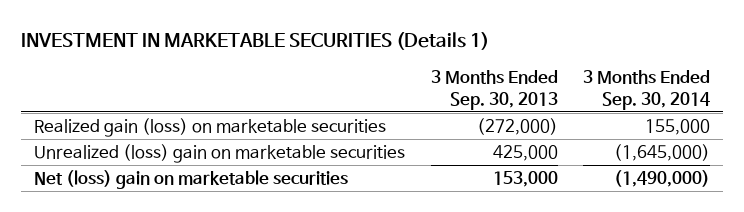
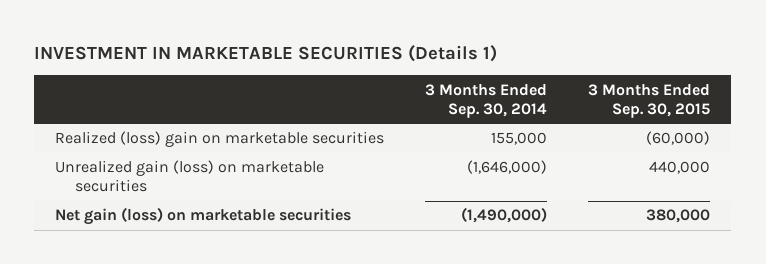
- | 3 Months Ended Sep. 30, 2013 | 3 Months Ended Sep. 30, 2014
+ | 3 Months Ended Sep. 30, 2014 | 3 Months Ended Sep. 30, 2015
- Realized gain (loss) on marketable securities | (272,000) | 155,000
- Unrealized (loss) gain on marketable securities | 425,000 | (1,645,000)
- Net (loss) gain on marketable securities | 153,000 | (1,490,000)
+ Realized (loss) gain on marketable securities | 155,000 | (60,000)
+ Unrealized gain (loss) on marketable securities | (1,646,000) | 440,000
+ Net gain (loss) on marketable securities | (1,490,000) | 380,000

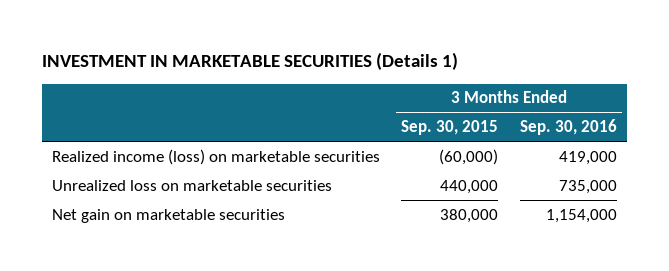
- | 3 Months Ended Sep. 30, 2014 | 3 Months Ended Sep. 30, 2015
+ | 3 Months Ended Sep. 30, 2015 | 3 Months Ended Sep. 30, 2016
- Realized (loss) gain on marketable securities | 155,000 | (60,000)
- Unrealized gain (loss) on marketable securities | (1,646,000) | 440,000
- Net gain (loss) on marketable securities | (1,490,000) | 380,000
+ Realized income (loss) on marketable securities | (60,000) | 419,000
+ Unrealized loss on marketable securities | 440,000 | 735,000
+ Net gain on marketable securities | 380,000 | 1,154,000

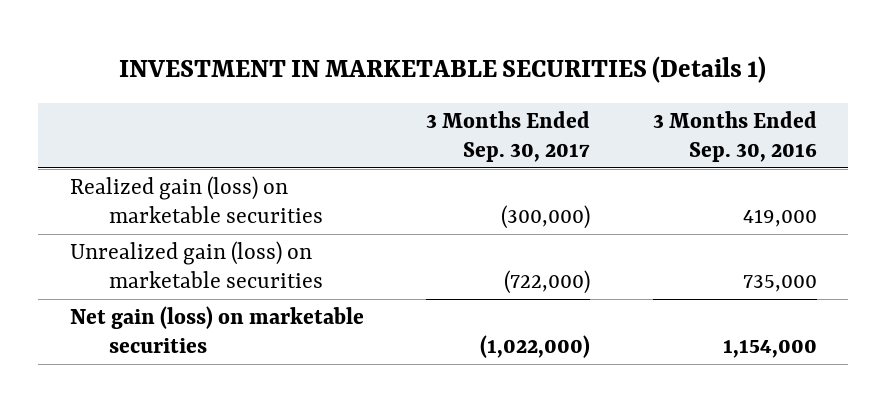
- | 3 Months Ended Sep. 30, 2015 | 3 Months Ended Sep. 30, 2016
+ | 3 Months Ended Sep. 30, 2017 | 3 Months Ended Sep. 30, 2016
- Realized income (loss) on marketable securities | (60,000) | 419,000
- Unrealized loss on marketable securities | 440,000 | 735,000
- Net gain on marketable securities | 380,000 | 1,154,000
+ Realized gain (loss) on marketable securities | (300,000) | 419,000
+ Unrealized gain (loss) on marketable securities | (722,000) | 735,000
+ Net gain (loss) on marketable securities | (1,022,000) | 1,154,000

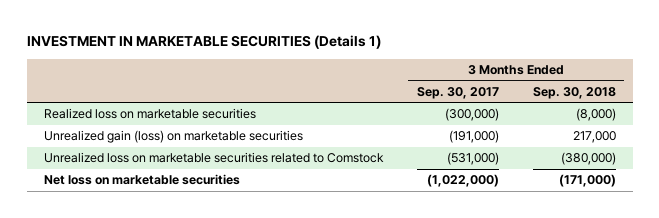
- | 3 Months Ended Sep. 30, 2017 | 3 Months Ended Sep. 30, 2016
+ | 3 Months Ended Sep. 30, 2017 | 3 Months Ended Sep. 30, 2018
- Realized gain (loss) on marketable securities | (300,000) | 419,000
- Unrealized gain (loss) on marketable securities | (722,000) | 735,000
- Net gain (loss) on marketable securities | (1,022,000) | 1,154,000
+ Realized loss on marketable securities | (300,000) | (8,000)
+ Unrealized gain (loss) on marketable securities | (191,000) | 217,000
+ Unrealized loss on marketable securities related to Comstock | (531,000) | (380,000)
+ Net loss on marketable securities | (1,022,000) | (171,000)

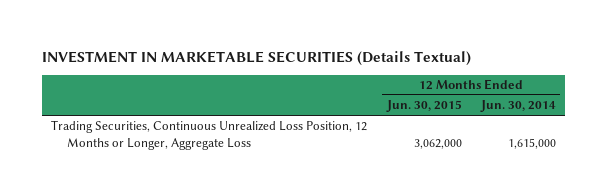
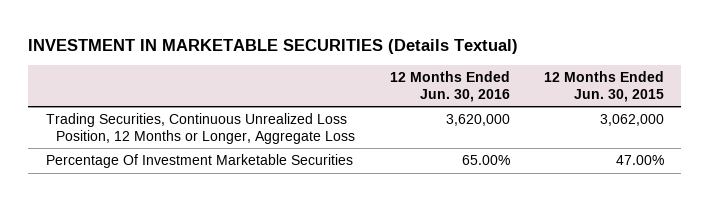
- | 12 Months Ended Jun. 30, 2015 | 12 Months Ended Jun. 30, 2014
+ | 12 Months Ended Jun. 30, 2016 | 12 Months Ended Jun. 30, 2015
+ Percentage Of Investment Marketable Securities | 65.00% | 47.00%

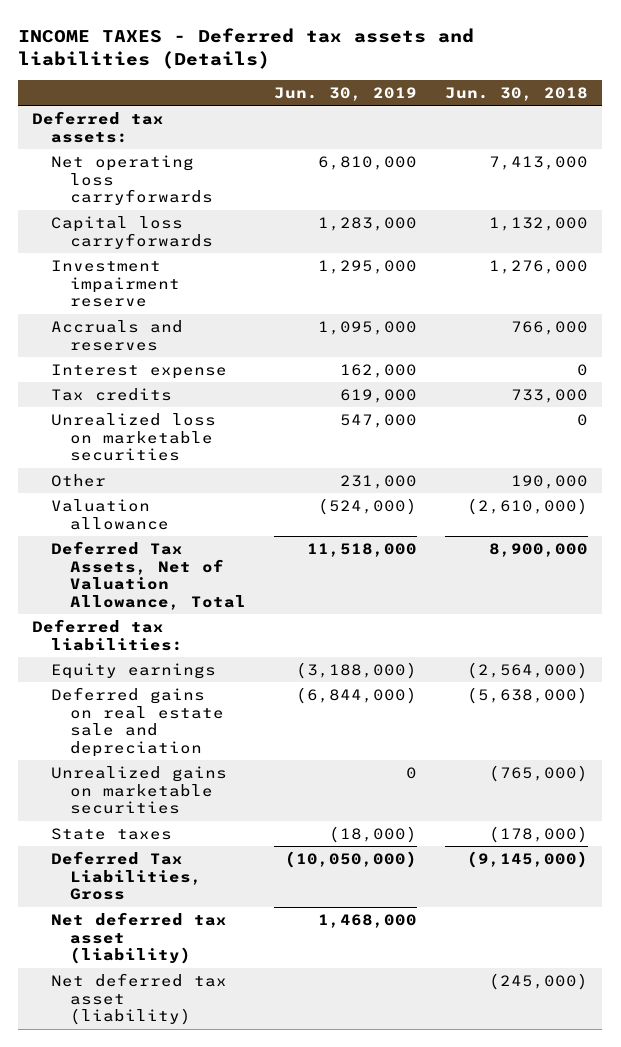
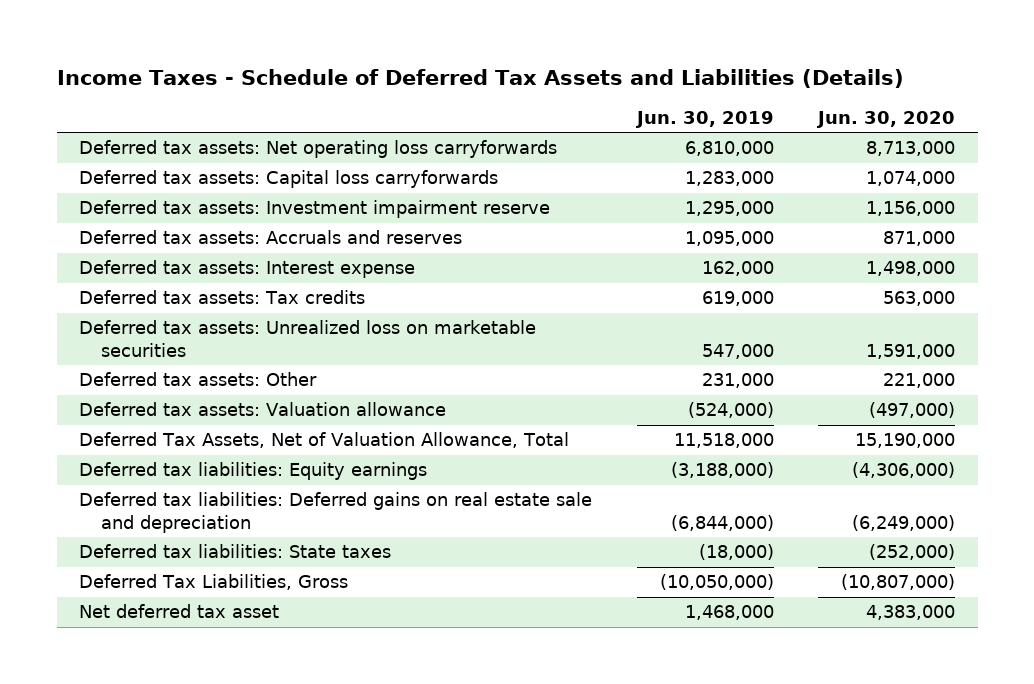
- INCOME TAXES - Deferred tax assets and liabilities (Details)
+ Income Taxes - Schedule of Deferred Tax Assets and Liabilities (Details)
- | Jun. 30, 2019 | Jun. 30, 2018
+ | Jun. 30, 2019 | Jun. 30, 2020
- Deferred tax assets:
- Net operating loss carryforwards | 6,810,000 | 7,413,000
- Capital loss carryforwards | 1,283,000 | 1,132,000
- Investment impairment reserve | 1,295,000 | 1,276,000
- Accruals and reserves | 1,095,000 | 766,000
- Interest expense | 162,000 | 0
- Tax credits | 619,000 | 733,000
- Unrealized loss on marketable securities | 547,000 | 0
- Other | 231,000 | 190,000
- Valuation allowance | (524,000) | (2,610,000)
+ Deferred tax assets: Net operating loss carryforwards | 6,810,000 | 8,713,000
+ Deferred tax assets: Capital loss carryforwards | 1,283,000 | 1,074,000
+ Deferred tax assets: Investment impairment reserve | 1,295,000 | 1,156,000
+ Deferred tax assets: Accruals and reserves | 1,095,000 | 871,000
+ Deferred tax assets: Interest expense | 162,000 | 1,498,000
+ Deferred tax assets: Tax credits | 619,000 | 563,000
+ Deferred tax assets: Unrealized loss on marketable securities | 547,000 | 1,591,000
+ Deferred tax assets: Other | 231,000 | 221,000
+ Deferred tax assets: Valuation allowance | (524,000) | (497,000)
- Deferred tax liabilities:
- Equity earnings | (3,188,000) | (2,564,000)
- Deferred gains on real estate sale and depreciation | (6,844,000) | (5,638,000)
- Unrealized gains on marketable securities | 0 | (765,000)
- State taxes | (18,000) | (178,000)
+ Deferred tax liabilities: Equity earnings | (3,188,000) | (4,306,000)
+ Deferred tax liabilities: Deferred gains on real estate sale and depreciation | (6,844,000) | (6,249,000)
+ Deferred tax liabilities: State taxes | (18,000) | (252,000)
- Net deferred tax asset (liability) | 1,468,000 |
- Net deferred tax asset (liability) | | (245,000)
+ Net deferred tax asset | 1,468,000 | 4,383,000

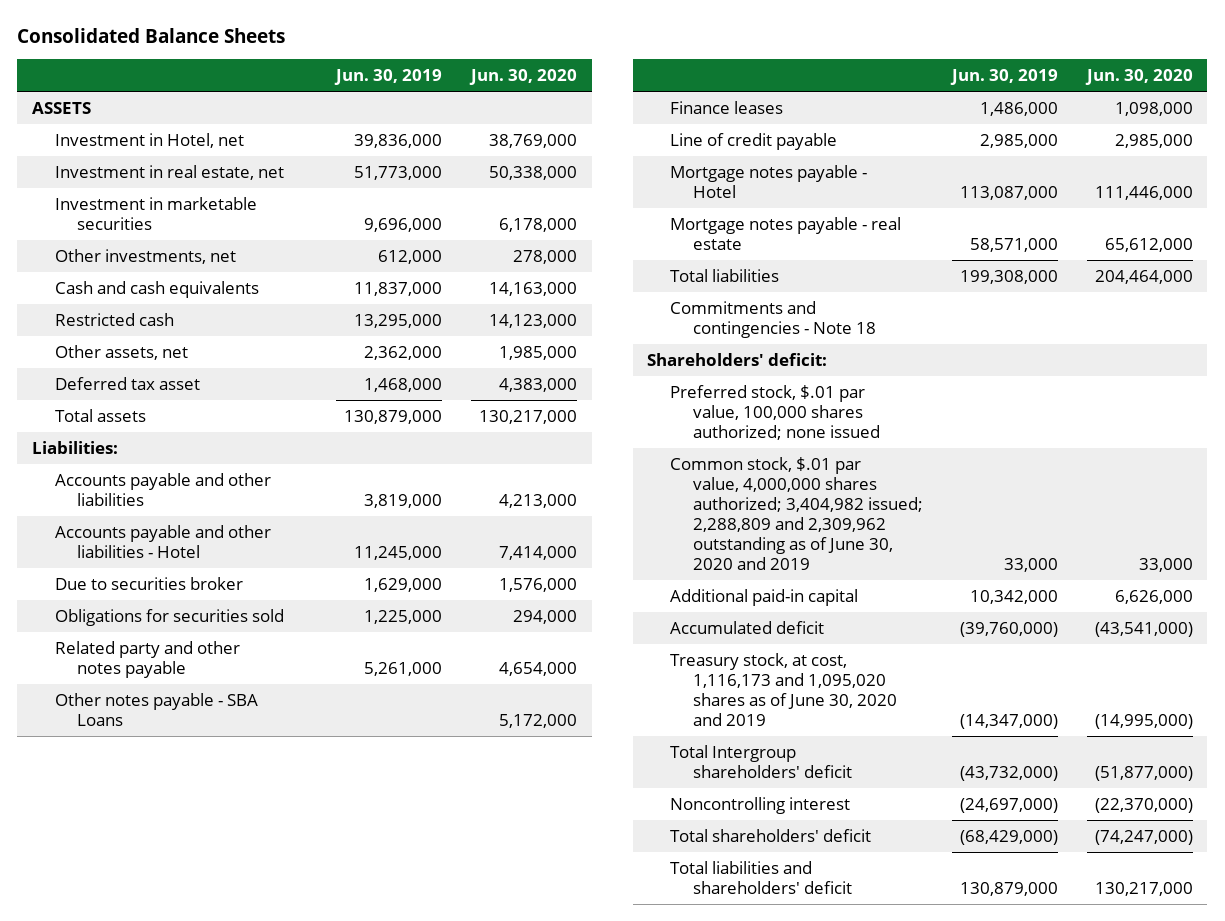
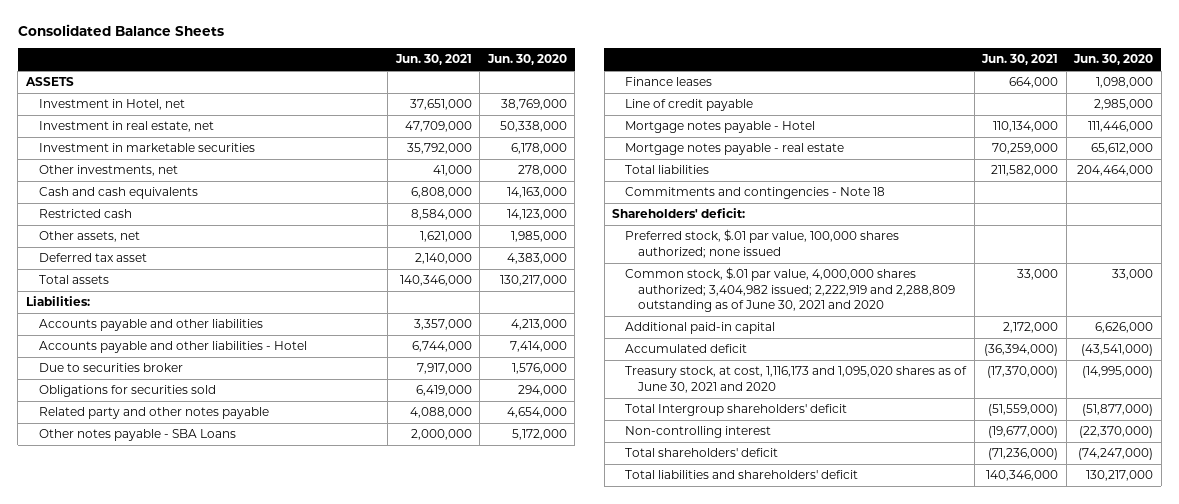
- | Jun. 30, 2019 | Jun. 30, 2020
+ | Jun. 30, 2021 | Jun. 30, 2020
- Common stock, $.01 par value, 4,000,000 shares authorized; 3,404,982 issued; 2,288,809 and 2,309,962 outstanding as of June 30, 2020 and 2019 | 33,000 | 33,000
+ Common stock, $.01 par value, 4,000,000 shares authorized; 3,404,982 issued; 2,222,919 and 2,288,809 outstanding as of June 30, 2021 and 2020 | 33,000 | 33,000
- Treasury stock, at cost, 1,116,173 and 1,095,020 shares as of June 30, 2020 and 2019 | (14,347,000) | (14,995,000)
+ Treasury stock, at cost, 1,116,173 and 1,095,020 shares as of June 30, 2021 and 2020 | (17,370,000) | (14,995,000)
- Noncontrolling interest | (24,697,000) | (22,370,000)
+ Non-controlling interest | (19,677,000) | (22,370,000)

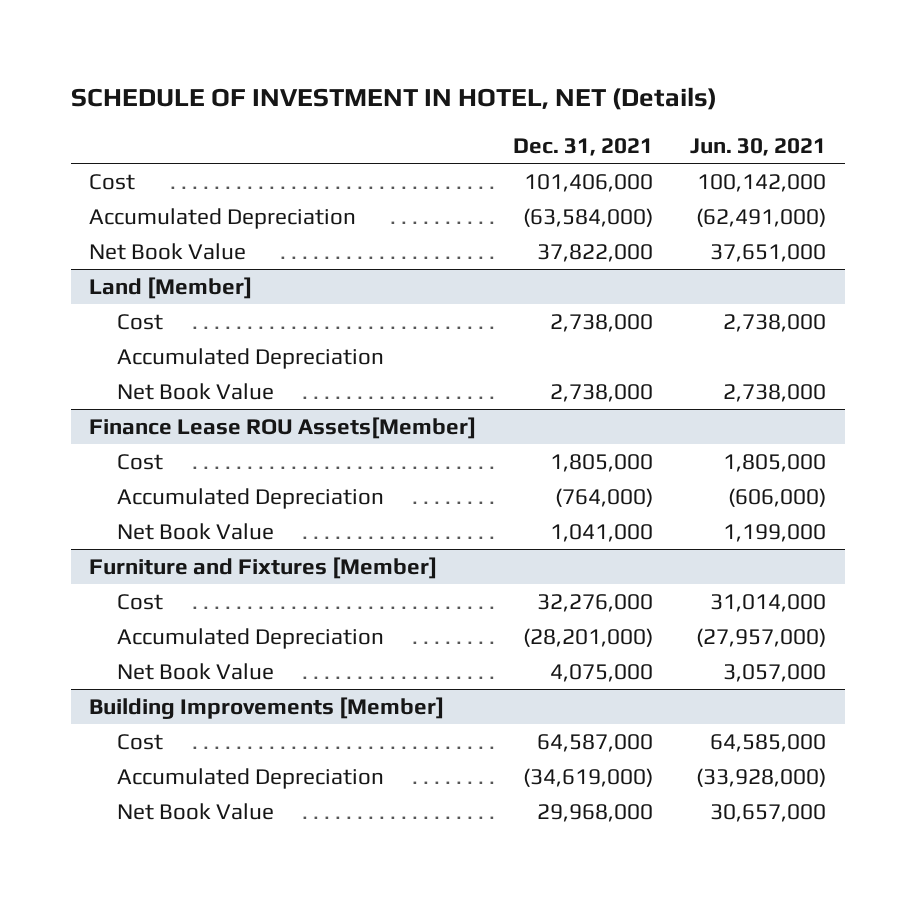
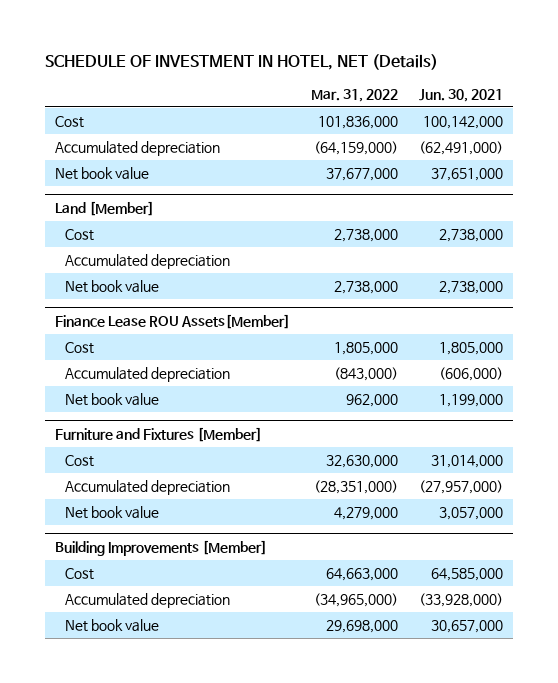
- | Dec. 31, 2021 | Jun. 30, 2021
+ | Mar. 31, 2022 | Jun. 30, 2021
- Accumulated Depreciation | (63,584,000) | (62,491,000)
- Net Book Value | 37,822,000 | 37,651,000
+ Accumulated depreciation | (64,159,000) | (62,491,000)
+ Net book value | 37,677,000 | 37,651,000
@ Land [Member]
- Accumulated Depreciation
- Net Book Value | 2,738,000 | 2,738,000
+ Accumulated depreciation
+ Net book value | 2,738,000 | 2,738,000
@ Finance Lease ROU Assets[Member]
- Accumulated Depreciation | (764,000) | (606,000)
- Net Book Value | 1,041,000 | 1,199,000
+ Accumulated depreciation | (843,000) | (606,000)
+ Net book value | 962,000 | 1,199,000
@ Furniture and Fixtures [Member]
- Accumulated Depreciation | (28,201,000) | (27,957,000)
- Net Book Value | 4,075,000 | 3,057,000
+ Accumulated depreciation | (28,351,000) | (27,957,000)
+ Net book value | 4,279,000 | 3,057,000
@ Building Improvements [Member]
- Accumulated Depreciation | (34,619,000) | (33,928,000)
- Net Book Value | 29,968,000 | 30,657,000
+ Accumulated depreciation | (34,965,000) | (33,928,000)
+ Net book value | 29,698,000 | 30,657,000

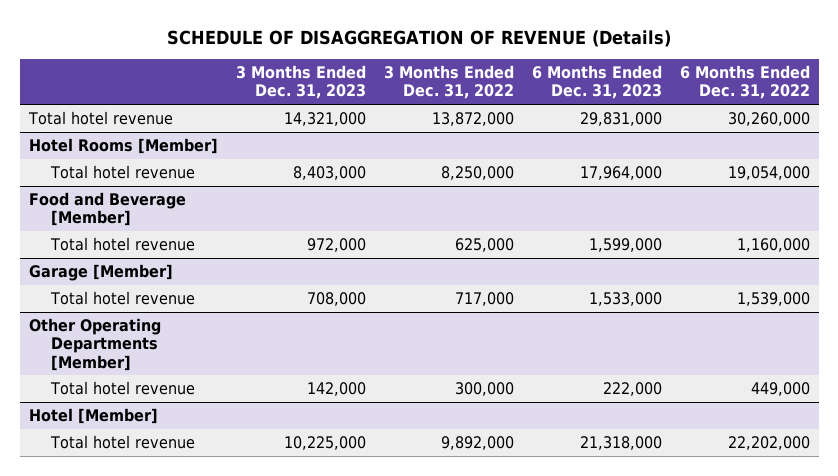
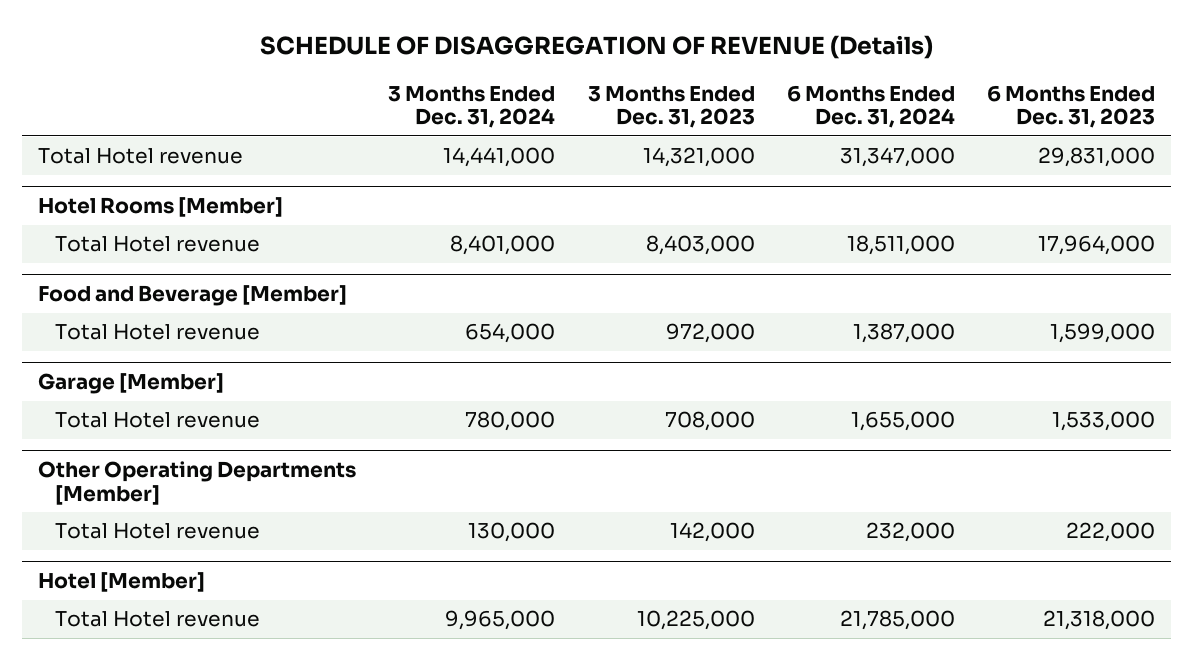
- | 3 Months Ended Dec. 31, 2023 | 3 Months Ended Dec. 31, 2022 | 6 Months Ended Dec. 31, 2023 | 6 Months Ended Dec. 31, 2022
+ | 3 Months Ended Dec. 31, 2024 | 3 Months Ended Dec. 31, 2023 | 6 Months Ended Dec. 31, 2024 | 6 Months Ended Dec. 31, 2023
- Total hotel revenue | 14,321,000 | 13,872,000 | 29,831,000 | 30,260,000
+ Total Hotel revenue | 14,441,000 | 14,321,000 | 31,347,000 | 29,831,000
@ Hotel Rooms [Member]
- Total hotel revenue | 8,403,000 | 8,250,000 | 17,964,000 | 19,054,000
+ Total Hotel revenue | 8,401,000 | 8,403,000 | 18,511,000 | 17,964,000
@ Food and Beverage [Member]
- Total hotel revenue | 972,000 | 625,000 | 1,599,000 | 1,160,000
+ Total Hotel revenue | 654,000 | 972,000 | 1,387,000 | 1,599,000
@ Garage [Member]
- Total hotel revenue | 708,000 | 717,000 | 1,533,000 | 1,539,000
+ Total Hotel revenue | 780,000 | 708,000 | 1,655,000 | 1,533,000
@ Other Operating Departments [Member]
- Total hotel revenue | 142,000 | 300,000 | 222,000 | 449,000
+ Total Hotel revenue | 130,000 | 142,000 | 232,000 | 222,000
@ Hotel [Member]
- Total hotel revenue | 10,225,000 | 9,892,000 | 21,318,000 | 22,202,000
+ Total Hotel revenue | 9,965,000 | 10,225,000 | 21,785,000 | 21,318,000

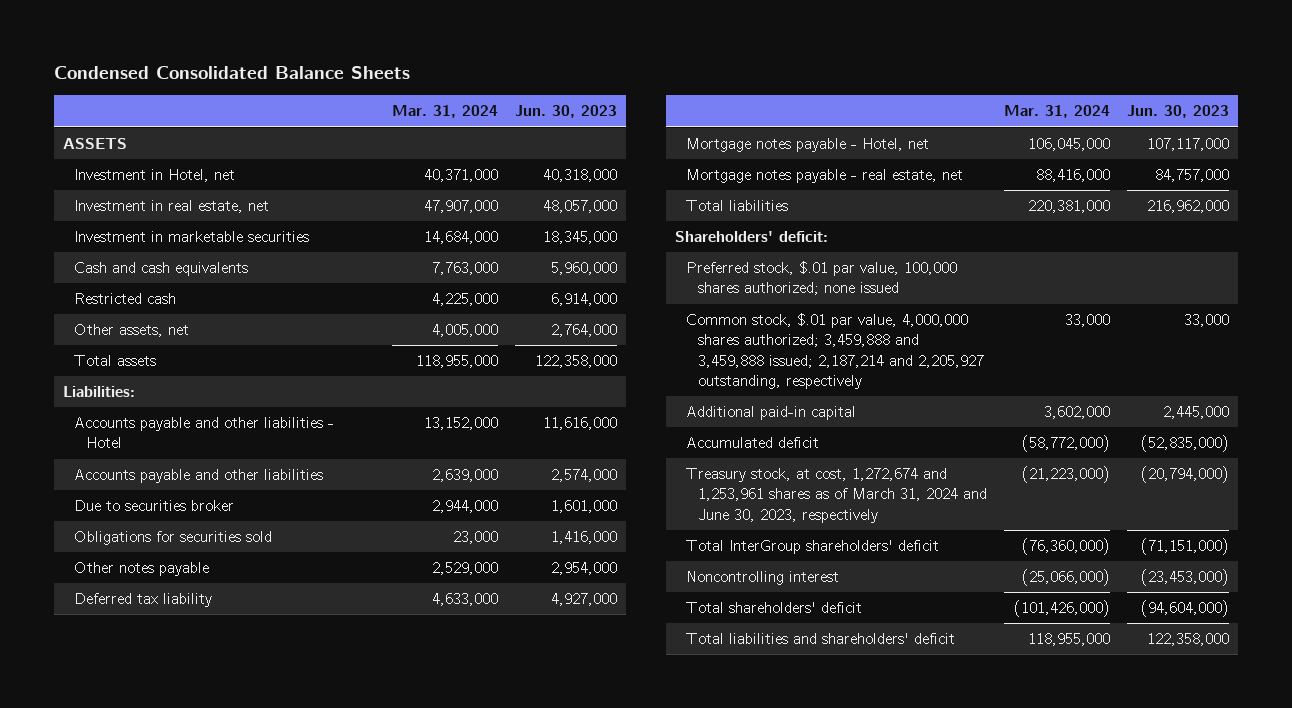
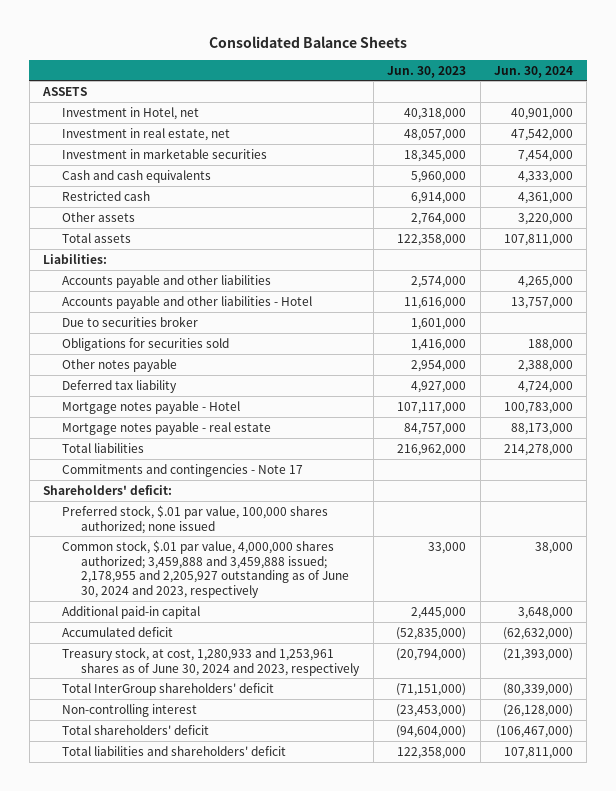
- Condensed Consolidated Balance Sheets
+ Consolidated Balance Sheets
- | Mar. 31, 2024 | Jun. 30, 2023
+ | Jun. 30, 2023 | Jun. 30, 2024
- Other assets, net | 4,005,000 | 2,764,000
+ Other assets | 2,764,000 | 3,220,000
moved down: Accounts payable and other liabilities - Hotel | 11,616,000 | 13,757,000
- Mortgage notes payable - Hotel, net | 106,045,000 | 107,117,000
- Mortgage notes payable - real estate, net | 88,416,000 | 84,757,000
+ Mortgage notes payable - Hotel | 107,117,000 | 100,783,000
+ Mortgage notes payable - real estate | 84,757,000 | 88,173,000
+ Commitments and contingencies - Note 17
- Common stock, $.01 par value, 4,000,000 shares authorized; 3,459,888 and 3,459,888 issued; 2,187,214 and 2,205,927 outstanding, respectively | 33,000 | 33,000
+ Common stock, $.01 par value, 4,000,000 shares authorized; 3,459,888 and 3,459,888 issued; 2,178,955 and 2,205,927 outstanding as of June 30, 2024 and 2023, respectively | 33,000 | 38,000
- Treasury stock, at cost, 1,272,674 and 1,253,961 shares as of March 31, 2024 and June 30, 2023, respectively | (21,223,000) | (20,794,000)
+ Treasury stock, at cost, 1,280,933 and 1,253,961 shares as of June 30, 2024 and 2023, respectively | (20,794,000) | (21,393,000)
- Noncontrolling interest | (25,066,000) | (23,453,000)
+ Non-controlling interest | (23,453,000) | (26,128,000)

